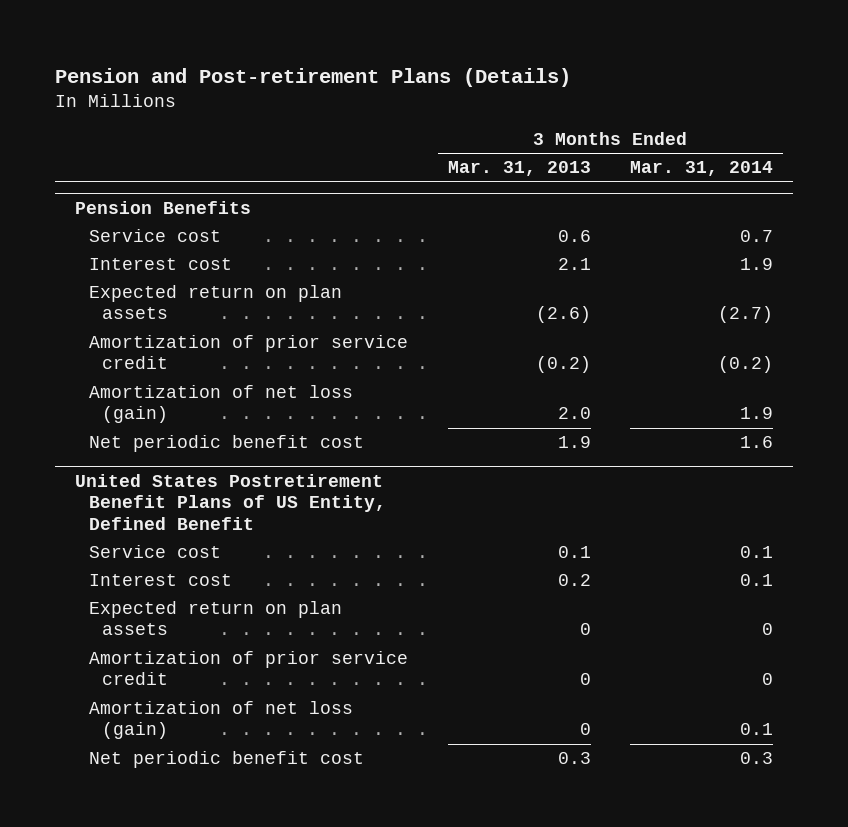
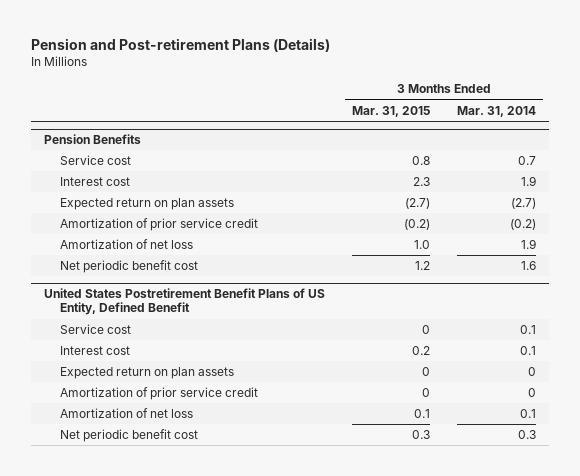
- | 3 Months Ended Mar. 31, 2013 | 3 Months Ended Mar. 31, 2014
+ | 3 Months Ended Mar. 31, 2015 | 3 Months Ended Mar. 31, 2014
@ Pension Benefits
- Amortization of net loss (gain) | 2.0 | 1.9
+ Amortization of net loss | 1.0 | 1.9
@ United States Postretirement Benefit Plans of US Entity, Defined Benefit
- Amortization of net loss (gain) | 0 | 0.1
+ Amortization of net loss | 0.1 | 0.1

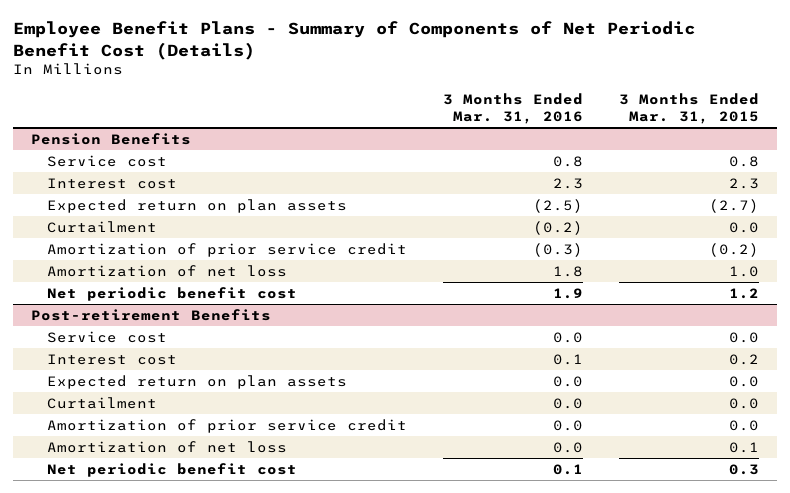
- Pension and Post-retirement Plans (Details)
+ Employee Benefit Plans - Summary of Components of Net Periodic Benefit Cost (Details)
- | 3 Months Ended Mar. 31, 2015 | 3 Months Ended Mar. 31, 2014
+ | 3 Months Ended Mar. 31, 2016 | 3 Months Ended Mar. 31, 2015
@ Pension Benefits
+ Curtailment | (0.2) | 0.0
- United States Postretirement Benefit Plans of US Entity, Defined Benefit
- Service cost | 0 | 0.1
+ Post-retirement Benefits
+ Service cost | 0.0 | 0.0
- Expected return on plan assets | 0 | 0
- Amortization of prior service credit | 0 | 0
+ Expected return on plan assets | 0.0 | 0.0
+ Curtailment | 0.0 | 0.0
+ Amortization of prior service credit | 0.0 | 0.0

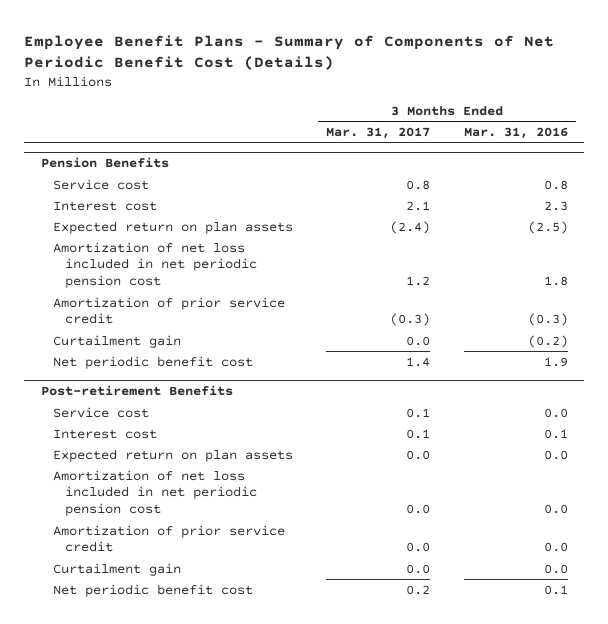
- | 3 Months Ended Mar. 31, 2016 | 3 Months Ended Mar. 31, 2015
+ | 3 Months Ended Mar. 31, 2017 | 3 Months Ended Mar. 31, 2016
@ Pension Benefits
- Curtailment | (0.2) | 0.0
+ Amortization of net loss included in net periodic pension cost | 1.2 | 1.8
- Amortization of net loss | 1.8 | 1.0
+ Curtailment gain | 0.0 | (0.2)
@ Post-retirement Benefits
- Curtailment | 0.0 | 0.0
+ Amortization of net loss included in net periodic pension cost | 0.0 | 0.0
- Amortization of net loss | 0.0 | 0.1
+ Curtailment gain | 0.0 | 0.0

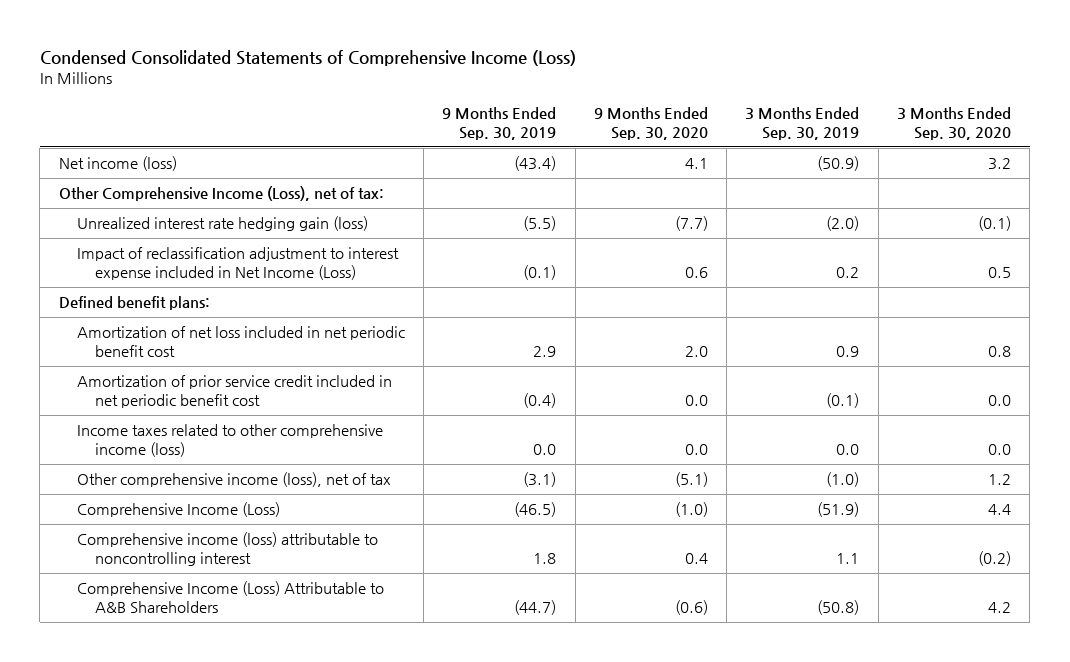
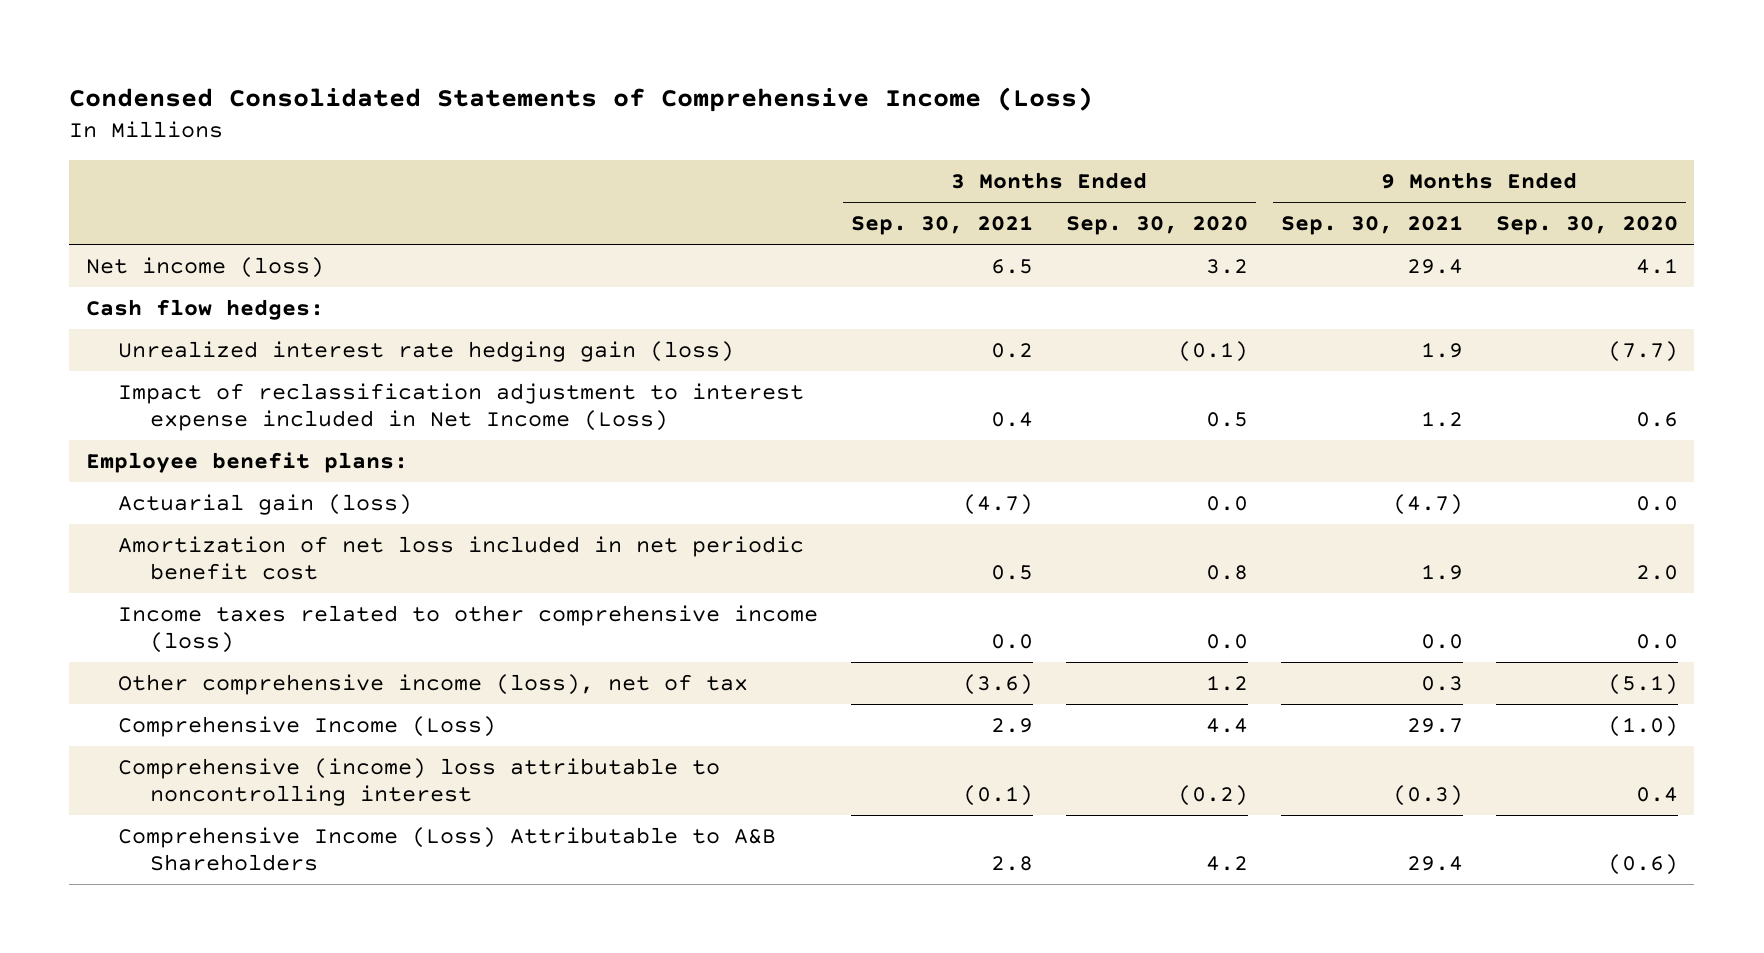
- | 9 Months Ended Sep. 30, 2019 | 9 Months Ended Sep. 30, 2020 | 3 Months Ended Sep. 30, 2019 | 3 Months Ended Sep. 30, 2020
+ | 3 Months Ended Sep. 30, 2021 | 3 Months Ended Sep. 30, 2020 | 9 Months Ended Sep. 30, 2021 | 9 Months Ended Sep. 30, 2020
- Other Comprehensive Income (Loss), net of tax:
+ Cash flow hedges:
- Defined benefit plans:
+ Employee benefit plans:
+ Actuarial gain (loss) | (4.7) | 0.0 | (4.7) | 0.0
- Amortization of prior service credit included in net periodic benefit cost | (0.4) | 0.0 | (0.1) | 0.0
- Comprehensive income (loss) attributable to noncontrolling interest | 1.8 | 0.4 | 1.1 | (0.2)
+ Comprehensive (income) loss attributable to noncontrolling interest | (0.1) | (0.2) | (0.3) | 0.4

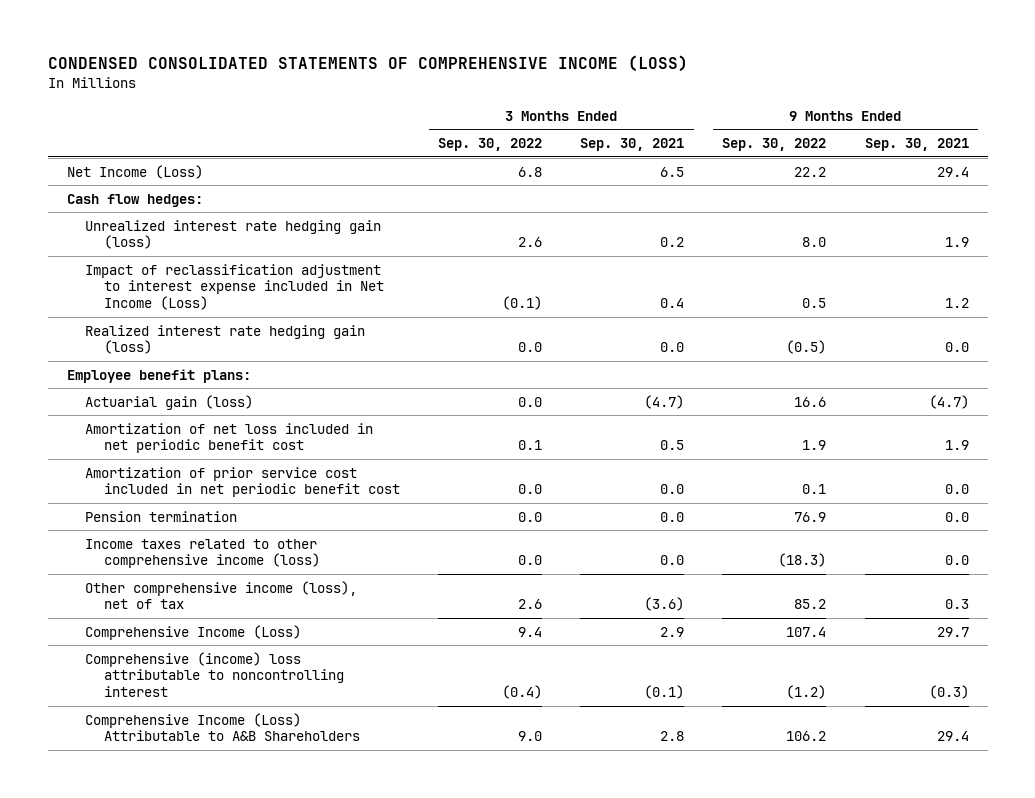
- Condensed Consolidated Statements of Comprehensive Income (Loss)
+ CONDENSED CONSOLIDATED STATEMENTS OF COMPREHENSIVE INCOME (LOSS)
- | 3 Months Ended Sep. 30, 2021 | 3 Months Ended Sep. 30, 2020 | 9 Months Ended Sep. 30, 2021 | 9 Months Ended Sep. 30, 2020
+ | 3 Months Ended Sep. 30, 2022 | 3 Months Ended Sep. 30, 2021 | 9 Months Ended Sep. 30, 2022 | 9 Months Ended Sep. 30, 2021
- Net income (loss) | 6.5 | 3.2 | 29.4 | 4.1
+ Net Income (Loss) | 6.8 | 6.5 | 22.2 | 29.4
+ Realized interest rate hedging gain (loss) | 0.0 | 0.0 | (0.5) | 0.0
+ Amortization of prior service cost included in net periodic benefit cost | 0.0 | 0.0 | 0.1 | 0.0
+ Pension termination | 0.0 | 0.0 | 76.9 | 0.0

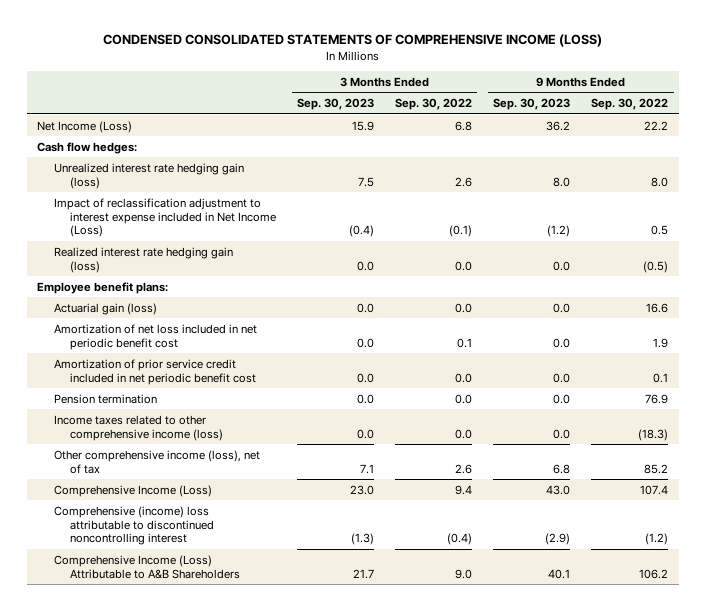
- | 3 Months Ended Sep. 30, 2022 | 3 Months Ended Sep. 30, 2021 | 9 Months Ended Sep. 30, 2022 | 9 Months Ended Sep. 30, 2021
+ | 3 Months Ended Sep. 30, 2023 | 3 Months Ended Sep. 30, 2022 | 9 Months Ended Sep. 30, 2023 | 9 Months Ended Sep. 30, 2022
- Amortization of prior service cost included in net periodic benefit cost | 0.0 | 0.0 | 0.1 | 0.0
+ Amortization of prior service credit included in net periodic benefit cost | 0.0 | 0.0 | 0.0 | 0.1
- Comprehensive (income) loss attributable to noncontrolling interest | (0.4) | (0.1) | (1.2) | (0.3)
+ Comprehensive (income) loss attributable to discontinued noncontrolling interest | (1.3) | (0.4) | (2.9) | (1.2)

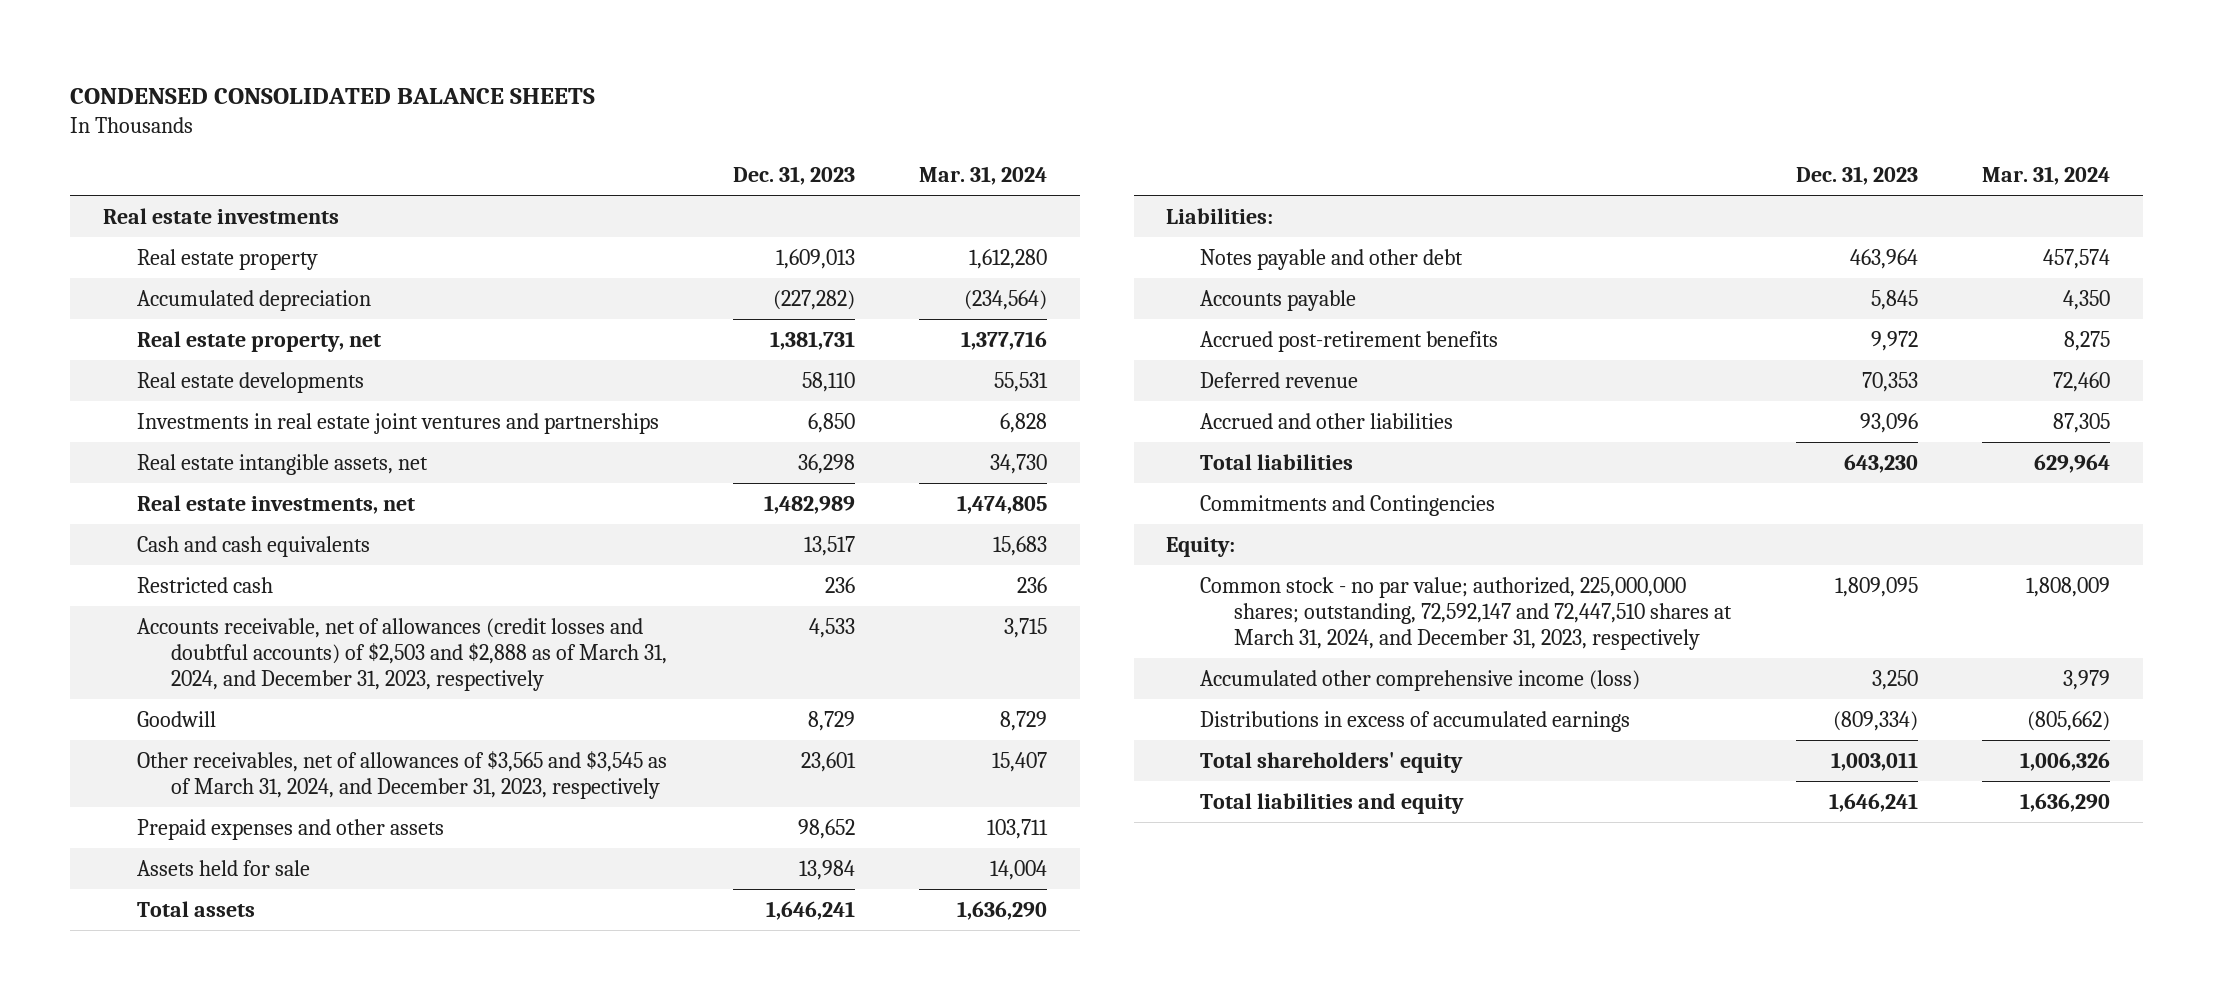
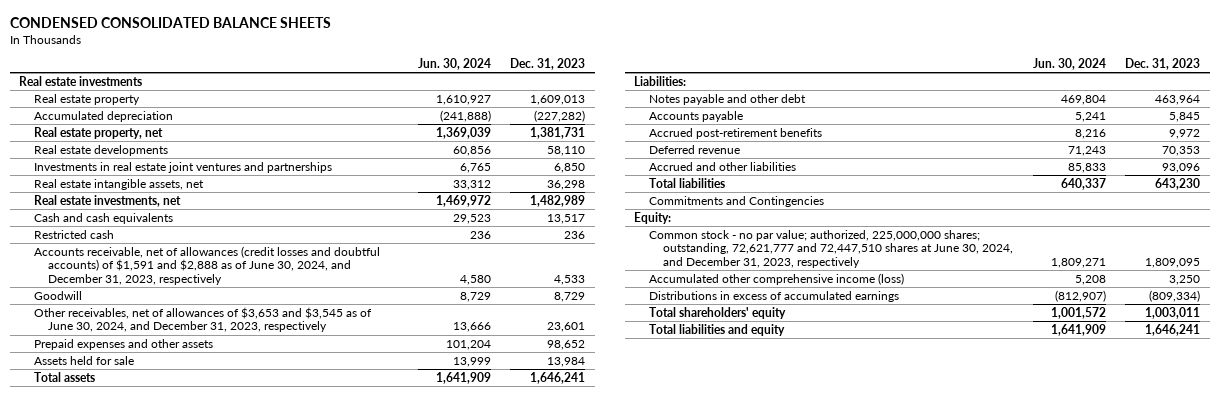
- | Dec. 31, 2023 | Mar. 31, 2024
+ | Jun. 30, 2024 | Dec. 31, 2023
- Accounts receivable, net of allowances (credit losses and doubtful accounts) of $2,503 and $2,888 as of March 31, 2024, and December 31, 2023, respectively | 4,533 | 3,715
+ Accounts receivable, net of allowances (credit losses and doubtful accounts) of $1,591 and $2,888 as of June 30, 2024, and December 31, 2023, respectively | 4,580 | 4,533
- Other receivables, net of allowances of $3,565 and $3,545 as of March 31, 2024, and December 31, 2023, respectively | 23,601 | 15,407
+ Other receivables, net of allowances of $3,653 and $3,545 as of June 30, 2024, and December 31, 2023, respectively | 13,666 | 23,601
- Common stock - no par value; authorized, 225,000,000 shares; outstanding, 72,592,147 and 72,447,510 shares at March 31, 2024, and December 31, 2023, respectively | 1,809,095 | 1,808,009
+ Common stock - no par value; authorized, 225,000,000 shares; outstanding, 72,621,777 and 72,447,510 shares at June 30, 2024, and December 31, 2023, respectively | 1,809,271 | 1,809,095

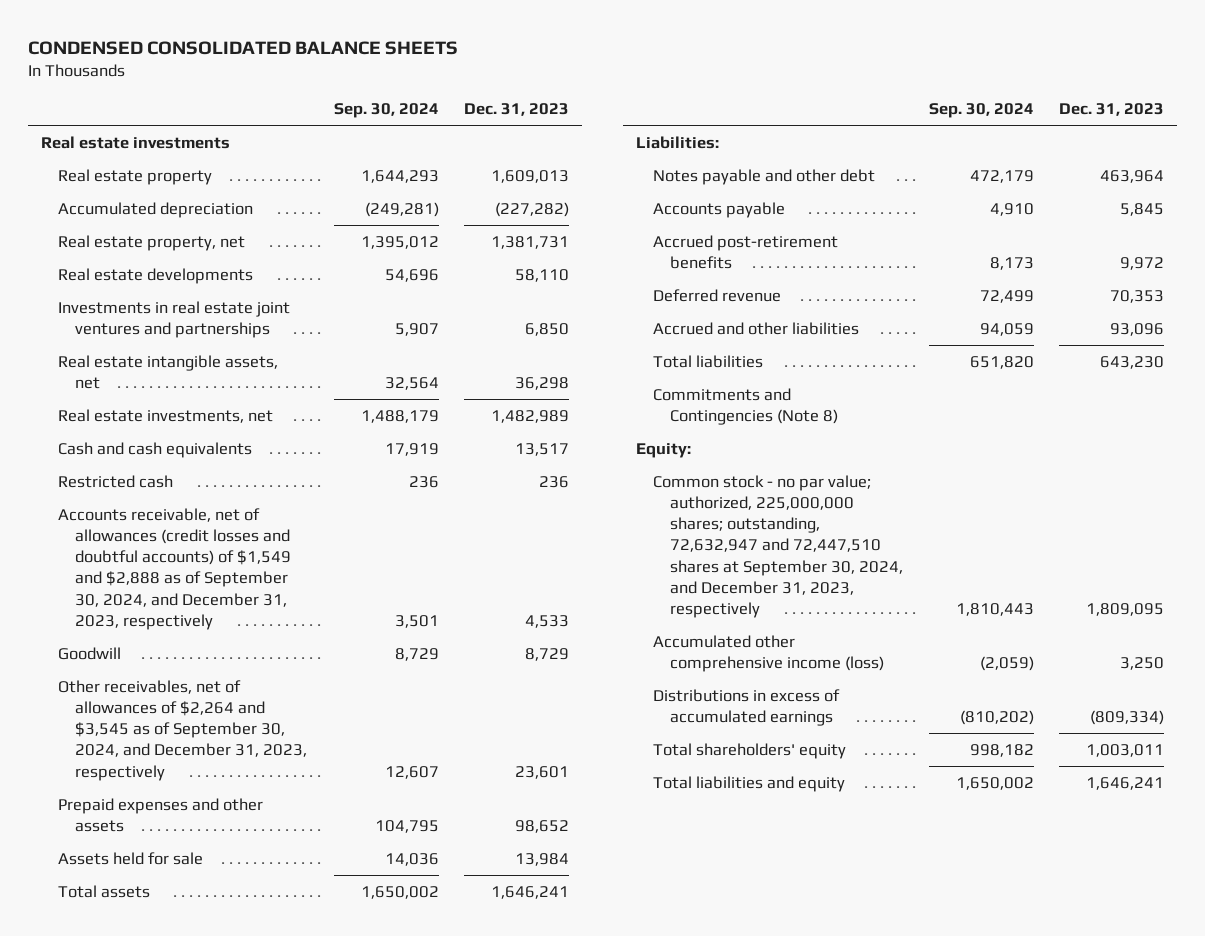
- | Jun. 30, 2024 | Dec. 31, 2023
+ | Sep. 30, 2024 | Dec. 31, 2023
- Accounts receivable, net of allowances (credit losses and doubtful accounts) of $1,591 and $2,888 as of June 30, 2024, and December 31, 2023, respectively | 4,580 | 4,533
+ Accounts receivable, net of allowances (credit losses and doubtful accounts) of $1,549 and $2,888 as of September 30, 2024, and December 31, 2023, respectively | 3,501 | 4,533
- Other receivables, net of allowances of $3,653 and $3,545 as of June 30, 2024, and December 31, 2023, respectively | 13,666 | 23,601
+ Other receivables, net of allowances of $2,264 and $3,545 as of September 30, 2024, and December 31, 2023, respectively | 12,607 | 23,601
- Commitments and Contingencies
+ Commitments and Contingencies (Note 8)
- Common stock - no par value; authorized, 225,000,000 shares; outstanding, 72,621,777 and 72,447,510 shares at June 30, 2024, and December 31, 2023, respectively | 1,809,271 | 1,809,095
+ Common stock - no par value; authorized, 225,000,000 shares; outstanding, 72,632,947 and 72,447,510 shares at September 30, 2024, and December 31, 2023, respectively | 1,810,443 | 1,809,095

